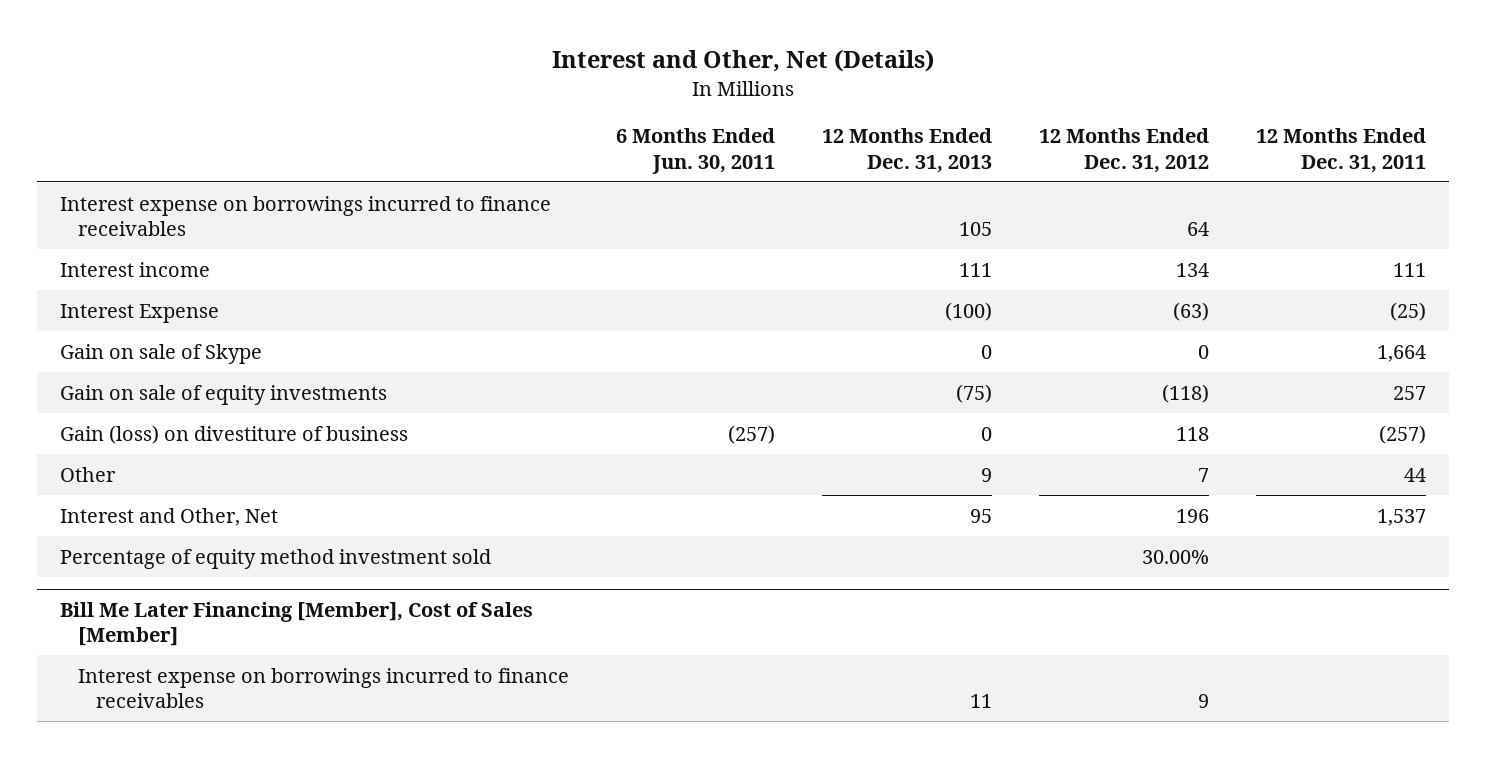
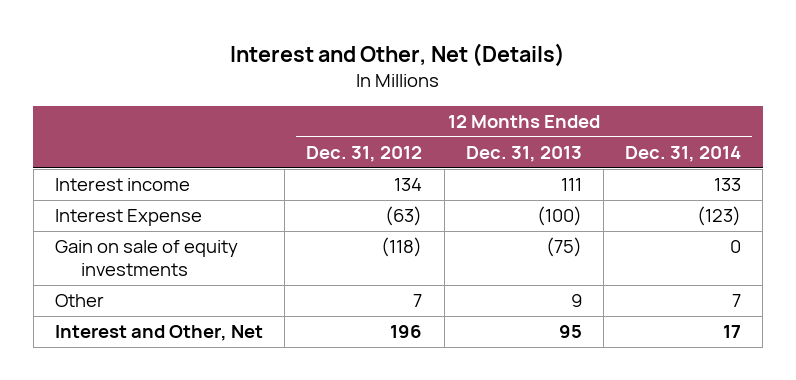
- | 6 Months Ended Jun. 30, 2011 | 12 Months Ended Dec. 31, 2013 | 12 Months Ended Dec. 31, 2012 | 12 Months Ended Dec. 31, 2011
+ | 12 Months Ended Dec. 31, 2012 | 12 Months Ended Dec. 31, 2013 | 12 Months Ended Dec. 31, 2014
- Interest expense on borrowings incurred to finance receivables | | 105 | 64 |
- Gain on sale of Skype | | 0 | 0 | 1,664
- Gain (loss) on divestiture of business | (257) | 0 | 118 | (257)
- Percentage of equity method investment sold | | | 30.00% |
- Bill Me Later Financing [Member], Cost of Sales [Member]
- Interest expense on borrowings incurred to finance receivables | | 11 | 9 |

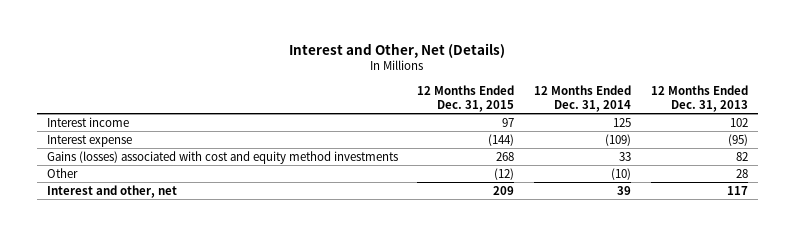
- | 12 Months Ended Dec. 31, 2012 | 12 Months Ended Dec. 31, 2013 | 12 Months Ended Dec. 31, 2014
+ | 12 Months Ended Dec. 31, 2015 | 12 Months Ended Dec. 31, 2014 | 12 Months Ended Dec. 31, 2013
- Interest income | 134 | 111 | 133
- Interest Expense | (63) | (100) | (123)
- Gain on sale of equity investments | (118) | (75) | 0
- Other | 7 | 9 | 7
- Interest and Other, Net | 196 | 95 | 17
+ Interest income | 97 | 125 | 102
+ Interest expense | (144) | (109) | (95)
+ Gains (losses) associated with cost and equity method investments | 268 | 33 | 82
+ Other | (12) | (10) | 28
+ Interest and other, net | 209 | 39 | 117

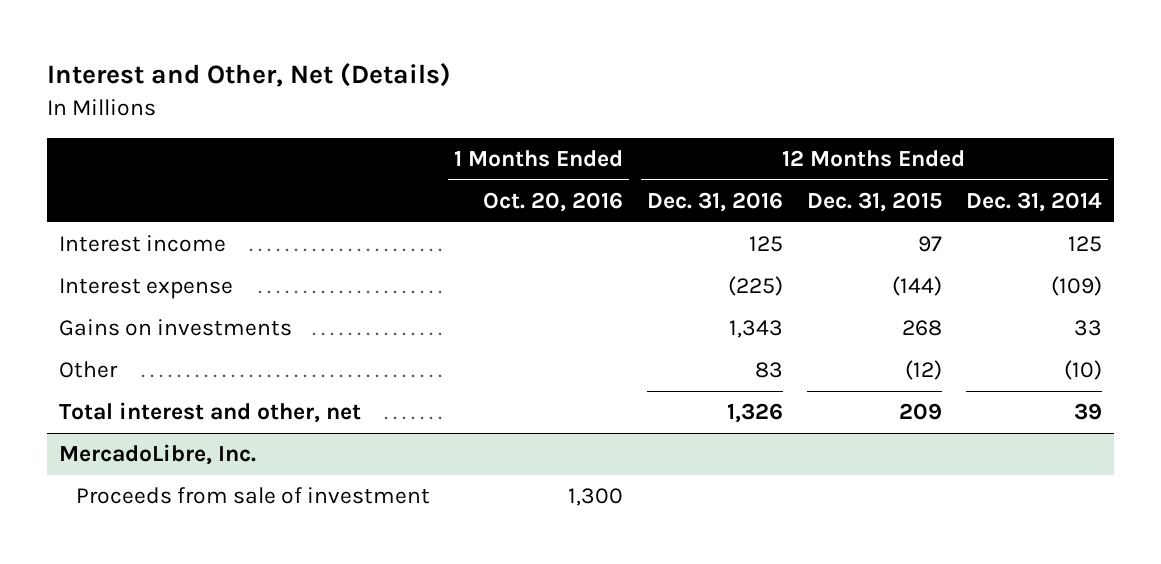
- | 12 Months Ended Dec. 31, 2015 | 12 Months Ended Dec. 31, 2014 | 12 Months Ended Dec. 31, 2013
+ | 1 Months Ended Oct. 20, 2016 | 12 Months Ended Dec. 31, 2016 | 12 Months Ended Dec. 31, 2015 | 12 Months Ended Dec. 31, 2014
- Gains (losses) associated with cost and equity method investments | 268 | 33 | 82
+ Gains on investments | | 1,343 | 268 | 33
- Interest and other, net | 209 | 39 | 117
+ Total interest and other, net | | 1,326 | 209 | 39
+ MercadoLibre, Inc.
+ Proceeds from sale of investment | 1,300 | | |

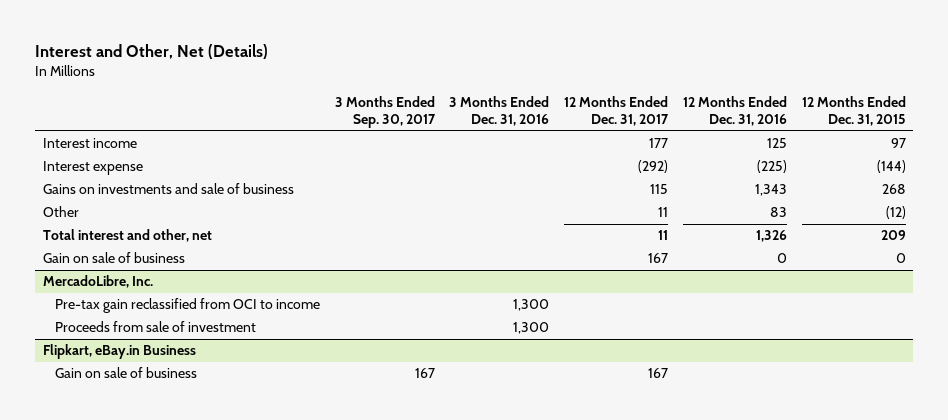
- | 1 Months Ended Oct. 20, 2016 | 12 Months Ended Dec. 31, 2016 | 12 Months Ended Dec. 31, 2015 | 12 Months Ended Dec. 31, 2014
+ | 3 Months Ended Sep. 30, 2017 | 3 Months Ended Dec. 31, 2016 | 12 Months Ended Dec. 31, 2017 | 12 Months Ended Dec. 31, 2016 | 12 Months Ended Dec. 31, 2015
- Gains on investments | | 1,343 | 268 | 33
+ Gains on investments and sale of business | | | 115 | 1,343 | 268
+ Gain on sale of business | | | 167 | 0 | 0
@ MercadoLibre, Inc.
+ Pre-tax gain reclassified from OCI to income | | 1,300 | | |
+ Flipkart, eBay.in Business
+ Gain on sale of business | 167 | | 167 | |

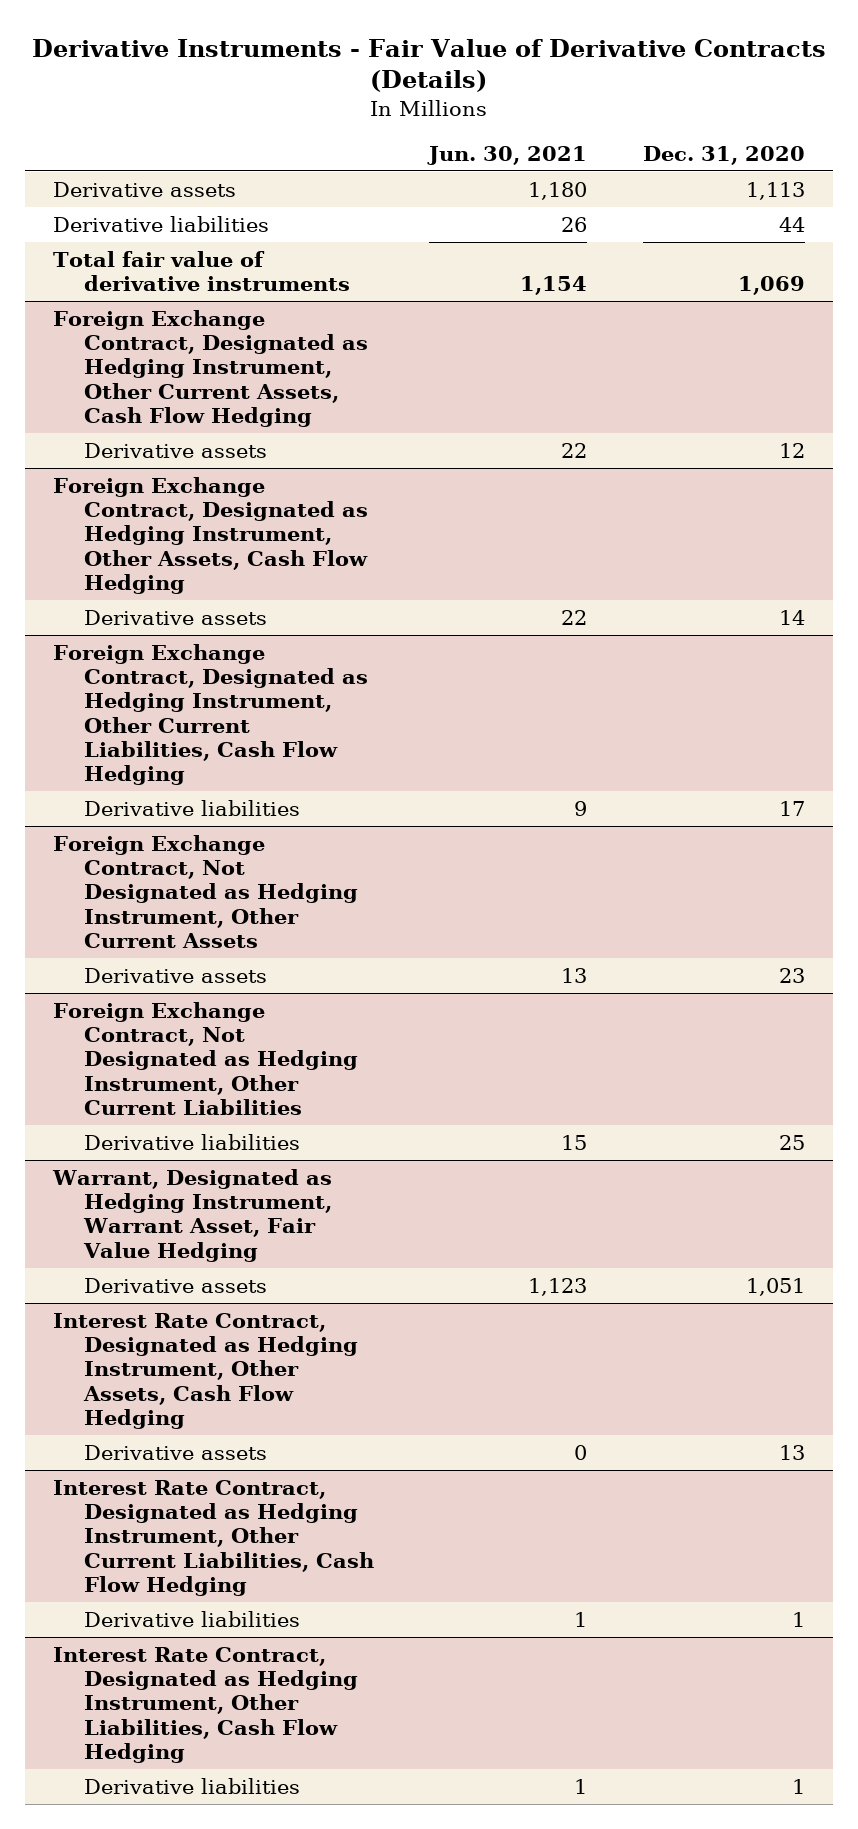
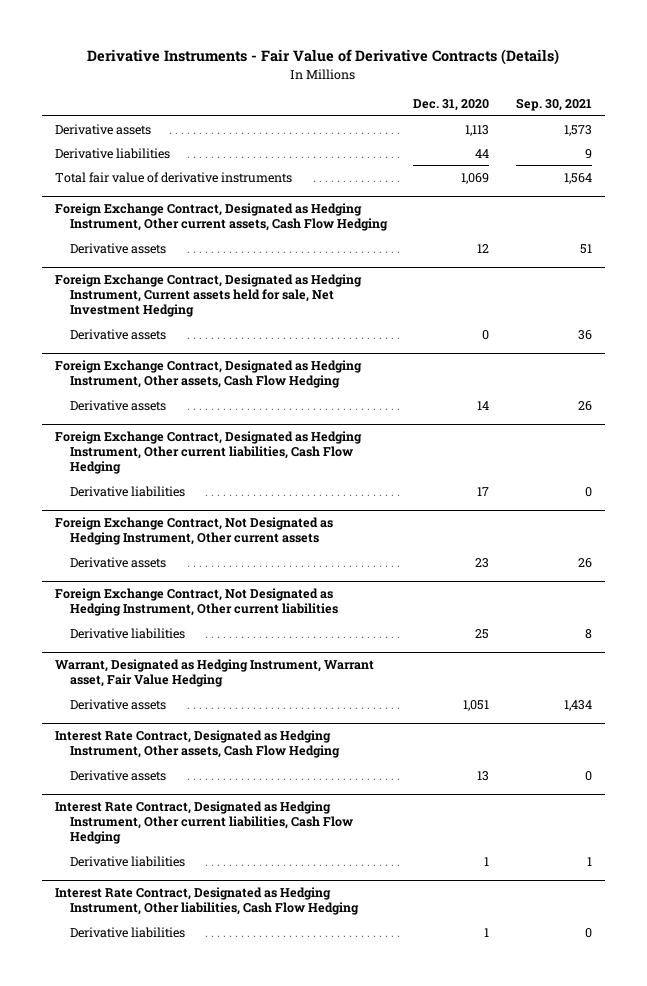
- | Jun. 30, 2021 | Dec. 31, 2020
+ | Dec. 31, 2020 | Sep. 30, 2021
- Foreign Exchange Contract, Designated as Hedging Instrument, Other Current Assets, Cash Flow Hedging
+ Foreign Exchange Contract, Designated as Hedging Instrument, Other current assets, Cash Flow Hedging
- Foreign Exchange Contract, Designated as Hedging Instrument, Other Assets, Cash Flow Hedging
+ Foreign Exchange Contract, Designated as Hedging Instrument, Current assets held for sale, Net Investment Hedging
+ Derivative assets | 0 | 36
+ Foreign Exchange Contract, Designated as Hedging Instrument, Other assets, Cash Flow Hedging
- Foreign Exchange Contract, Designated as Hedging Instrument, Other Current Liabilities, Cash Flow Hedging
+ Foreign Exchange Contract, Designated as Hedging Instrument, Other current liabilities, Cash Flow Hedging
- Foreign Exchange Contract, Not Designated as Hedging Instrument, Other Current Assets
+ Foreign Exchange Contract, Not Designated as Hedging Instrument, Other current assets
- Foreign Exchange Contract, Not Designated as Hedging Instrument, Other Current Liabilities
+ Foreign Exchange Contract, Not Designated as Hedging Instrument, Other current liabilities
- Warrant, Designated as Hedging Instrument, Warrant Asset, Fair Value Hedging
+ Warrant, Designated as Hedging Instrument, Warrant asset, Fair Value Hedging
- Interest Rate Contract, Designated as Hedging Instrument, Other Assets, Cash Flow Hedging
+ Interest Rate Contract, Designated as Hedging Instrument, Other assets, Cash Flow Hedging
- Interest Rate Contract, Designated as Hedging Instrument, Other Current Liabilities, Cash Flow Hedging
+ Interest Rate Contract, Designated as Hedging Instrument, Other current liabilities, Cash Flow Hedging
- Interest Rate Contract, Designated as Hedging Instrument, Other Liabilities, Cash Flow Hedging
+ Interest Rate Contract, Designated as Hedging Instrument, Other liabilities, Cash Flow Hedging

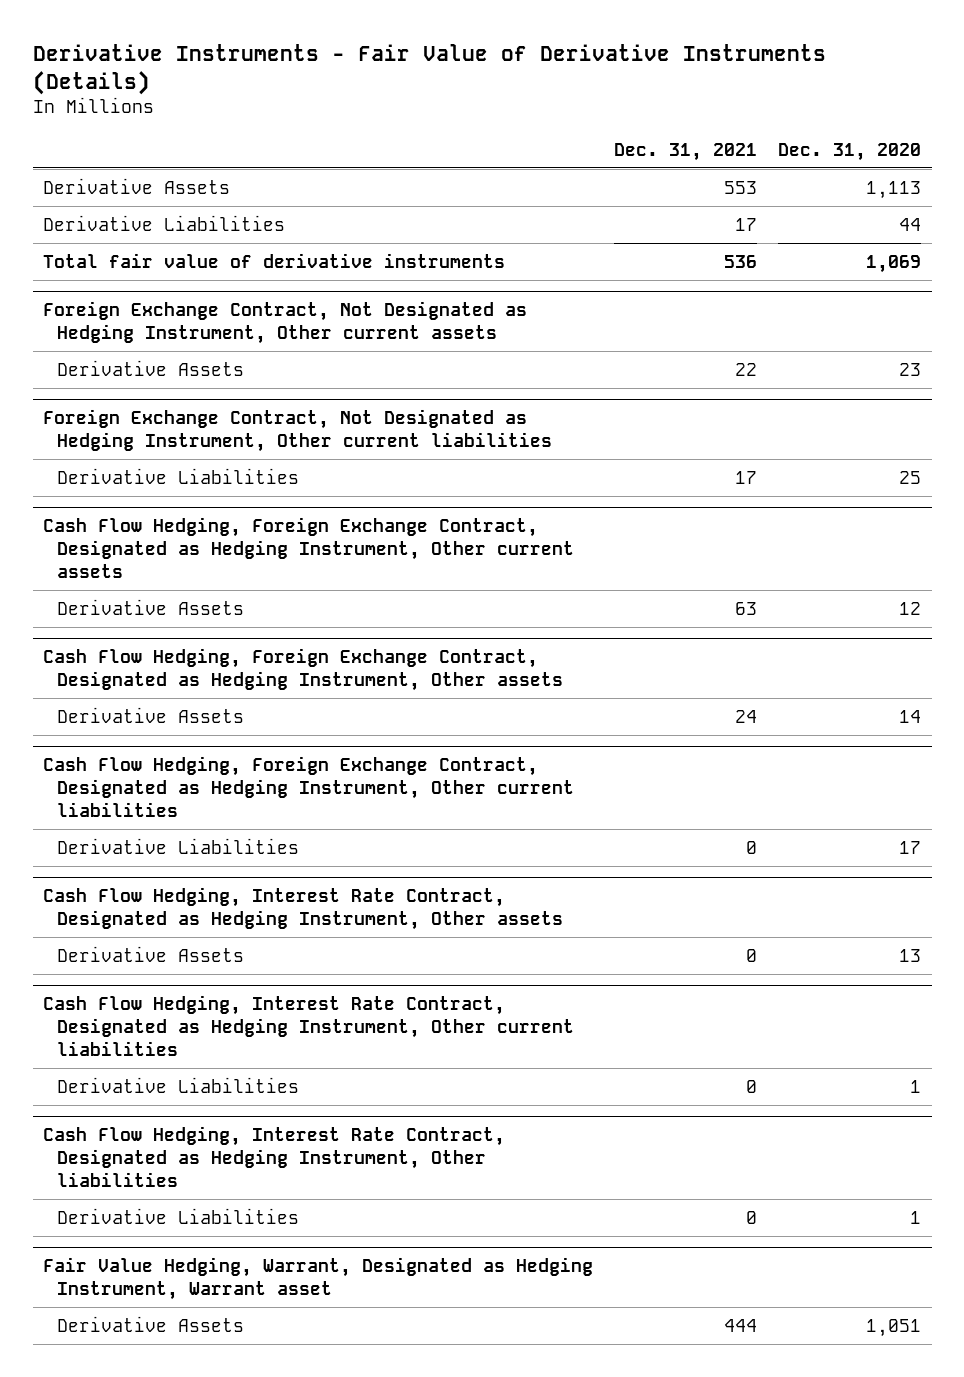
- Derivative Instruments - Fair Value of Derivative Contracts (Details)
+ Derivative Instruments - Fair Value of Derivative Instruments (Details)
- | Dec. 31, 2020 | Sep. 30, 2021
+ | Dec. 31, 2021 | Dec. 31, 2020
- Derivative assets | 1,113 | 1,573
- Derivative liabilities | 44 | 9
+ Derivative Assets | 553 | 1,113
+ Derivative Liabilities | 17 | 44
- Foreign Exchange Contract, Designated as Hedging Instrument, Other current assets, Cash Flow Hedging
- Derivative assets | 12 | 51
- Foreign Exchange Contract, Designated as Hedging Instrument, Current assets held for sale, Net Investment Hedging
- Derivative assets | 0 | 36
- Foreign Exchange Contract, Designated as Hedging Instrument, Other assets, Cash Flow Hedging
- Derivative assets | 14 | 26
- Foreign Exchange Contract, Designated as Hedging Instrument, Other current liabilities, Cash Flow Hedging
- Derivative liabilities | 17 | 0
@ Foreign Exchange Contract, Not Designated as Hedging Instrument, Other current assets
- Derivative assets | 23 | 26
+ Derivative Assets | 22 | 23
@ Foreign Exchange Contract, Not Designated as Hedging Instrument, Other current liabilities
- Derivative liabilities | 25 | 8
- Warrant, Designated as Hedging Instrument, Warrant asset, Fair Value Hedging
- Derivative assets | 1,051 | 1,434
- Interest Rate Contract, Designated as Hedging Instrument, Other assets, Cash Flow Hedging
- Derivative assets | 13 | 0
- Interest Rate Contract, Designated as Hedging Instrument, Other current liabilities, Cash Flow Hedging
- Derivative liabilities | 1 | 1
- Interest Rate Contract, Designated as Hedging Instrument, Other liabilities, Cash Flow Hedging
- Derivative liabilities | 1 | 0
@ Foreign Exchange Contract, Not Designated as Hedging Instrument, Other current liabilities
+ Derivative Liabilities | 17 | 25
+ Cash Flow Hedging, Foreign Exchange Contract, Designated as Hedging Instrument, Other current assets
+ Derivative Assets | 63 | 12
+ Cash Flow Hedging, Foreign Exchange Contract, Designated as Hedging Instrument, Other assets
+ Derivative Assets | 24 | 14
+ Cash Flow Hedging, Foreign Exchange Contract, Designated as Hedging Instrument, Other current liabilities
+ Derivative Liabilities | 0 | 17
+ Cash Flow Hedging, Interest Rate Contract, Designated as Hedging Instrument, Other assets
+ Derivative Assets | 0 | 13
+ Cash Flow Hedging, Interest Rate Contract, Designated as Hedging Instrument, Other current liabilities
+ Derivative Liabilities | 0 | 1
+ Cash Flow Hedging, Interest Rate Contract, Designated as Hedging Instrument, Other liabilities
+ Derivative Liabilities | 0 | 1
+ Fair Value Hedging, Warrant, Designated as Hedging Instrument, Warrant asset
+ Derivative Assets | 444 | 1,051

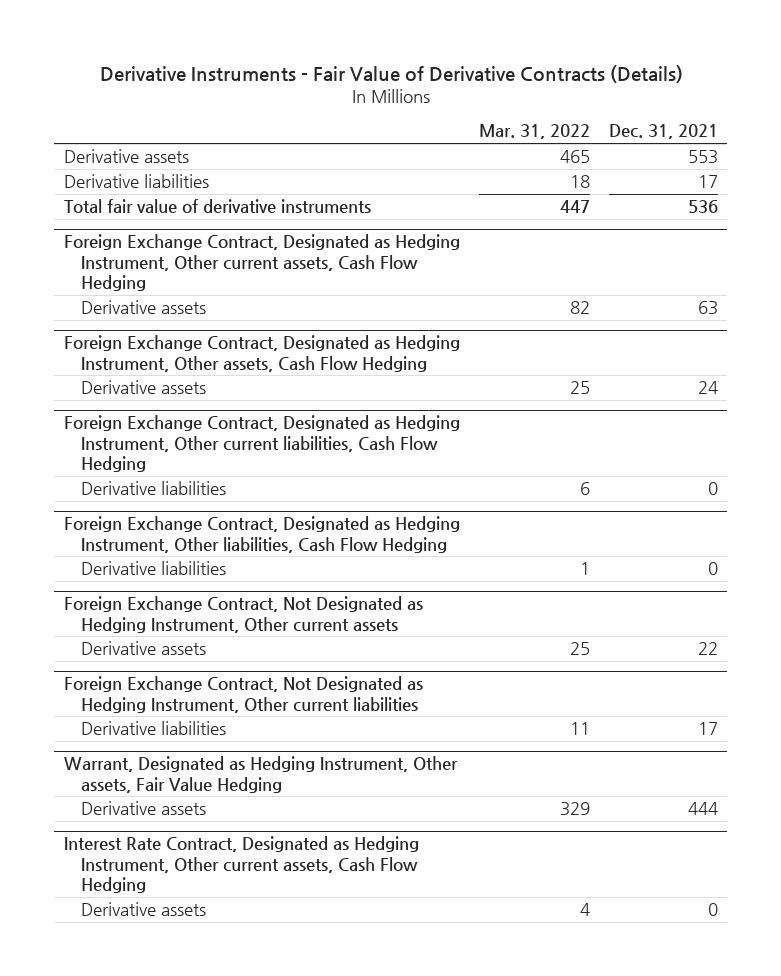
- Derivative Instruments - Fair Value of Derivative Instruments (Details)
+ Derivative Instruments - Fair Value of Derivative Contracts (Details)
- | Dec. 31, 2021 | Dec. 31, 2020
+ | Mar. 31, 2022 | Dec. 31, 2021
- Derivative Assets | 553 | 1,113
- Derivative Liabilities | 17 | 44
+ Derivative assets | 465 | 553
+ Derivative liabilities | 18 | 17
+ Foreign Exchange Contract, Designated as Hedging Instrument, Other current assets, Cash Flow Hedging
+ Derivative assets | 82 | 63
+ Foreign Exchange Contract, Designated as Hedging Instrument, Other assets, Cash Flow Hedging
+ Derivative assets | 25 | 24
+ Foreign Exchange Contract, Designated as Hedging Instrument, Other current liabilities, Cash Flow Hedging
+ Derivative liabilities | 6 | 0
+ Foreign Exchange Contract, Designated as Hedging Instrument, Other liabilities, Cash Flow Hedging
+ Derivative liabilities | 1 | 0
@ Foreign Exchange Contract, Not Designated as Hedging Instrument, Other current assets
- Derivative Assets | 22 | 23
+ Derivative assets | 25 | 22
@ Foreign Exchange Contract, Not Designated as Hedging Instrument, Other current liabilities
- Derivative Liabilities | 17 | 25
- Cash Flow Hedging, Foreign Exchange Contract, Designated as Hedging Instrument, Other current assets
- Derivative Assets | 63 | 12
- Cash Flow Hedging, Foreign Exchange Contract, Designated as Hedging Instrument, Other assets
- Derivative Assets | 24 | 14
- Cash Flow Hedging, Foreign Exchange Contract, Designated as Hedging Instrument, Other current liabilities
- Derivative Liabilities | 0 | 17
- Cash Flow Hedging, Interest Rate Contract, Designated as Hedging Instrument, Other assets
- Derivative Assets | 0 | 13
- Cash Flow Hedging, Interest Rate Contract, Designated as Hedging Instrument, Other current liabilities
- Derivative Liabilities | 0 | 1
- Cash Flow Hedging, Interest Rate Contract, Designated as Hedging Instrument, Other liabilities
- Derivative Liabilities | 0 | 1
- Fair Value Hedging, Warrant, Designated as Hedging Instrument, Warrant asset
- Derivative Assets | 444 | 1,051
@ Foreign Exchange Contract, Not Designated as Hedging Instrument, Other current liabilities
+ Derivative liabilities | 11 | 17
+ Warrant, Designated as Hedging Instrument, Other assets, Fair Value Hedging
+ Derivative assets | 329 | 444
+ Interest Rate Contract, Designated as Hedging Instrument, Other current assets, Cash Flow Hedging
+ Derivative assets | 4 | 0

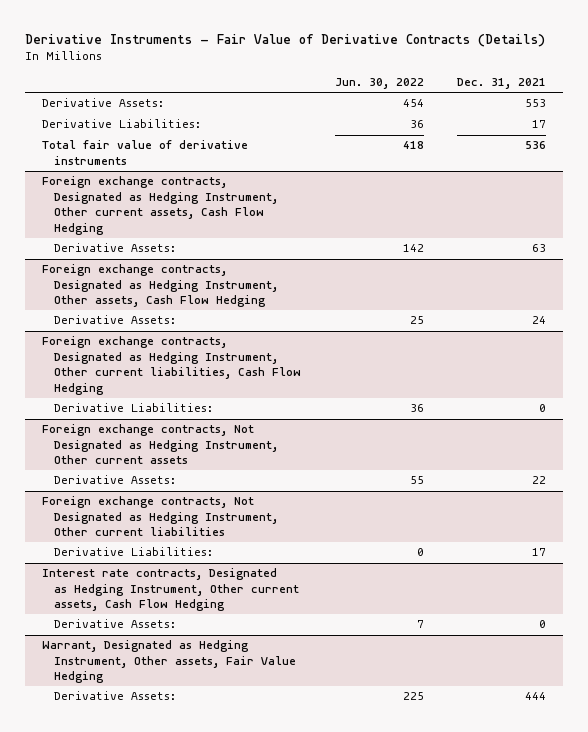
- | Mar. 31, 2022 | Dec. 31, 2021
+ | Jun. 30, 2022 | Dec. 31, 2021
- Derivative assets | 465 | 553
- Derivative liabilities | 18 | 17
+ Derivative Assets: | 454 | 553
+ Derivative Liabilities: | 36 | 17
- Foreign Exchange Contract, Designated as Hedging Instrument, Other current assets, Cash Flow Hedging
- Derivative assets | 82 | 63
- Foreign Exchange Contract, Designated as Hedging Instrument, Other assets, Cash Flow Hedging
- Derivative assets | 25 | 24
- Foreign Exchange Contract, Designated as Hedging Instrument, Other current liabilities, Cash Flow Hedging
- Derivative liabilities | 6 | 0
- Foreign Exchange Contract, Designated as Hedging Instrument, Other liabilities, Cash Flow Hedging
- Derivative liabilities | 1 | 0
- Foreign Exchange Contract, Not Designated as Hedging Instrument, Other current assets
- Derivative assets | 25 | 22
- Foreign Exchange Contract, Not Designated as Hedging Instrument, Other current liabilities
- Derivative liabilities | 11 | 17
+ Foreign exchange contracts, Designated as Hedging Instrument, Other current assets, Cash Flow Hedging
+ Derivative Assets: | 142 | 63
+ Foreign exchange contracts, Designated as Hedging Instrument, Other assets, Cash Flow Hedging
+ Derivative Assets: | 25 | 24
+ Foreign exchange contracts, Designated as Hedging Instrument, Other current liabilities, Cash Flow Hedging
+ Derivative Liabilities: | 36 | 0
+ Foreign exchange contracts, Not Designated as Hedging Instrument, Other current assets
+ Derivative Assets: | 55 | 22
+ Foreign exchange contracts, Not Designated as Hedging Instrument, Other current liabilities
+ Derivative Liabilities: | 0 | 17
+ Interest rate contracts, Designated as Hedging Instrument, Other current assets, Cash Flow Hedging
+ Derivative Assets: | 7 | 0
@ Warrant, Designated as Hedging Instrument, Other assets, Fair Value Hedging
- Derivative assets | 329 | 444
- Interest Rate Contract, Designated as Hedging Instrument, Other current assets, Cash Flow Hedging
- Derivative assets | 4 | 0
@ Warrant, Designated as Hedging Instrument, Other assets, Fair Value Hedging
+ Derivative Assets: | 225 | 444

